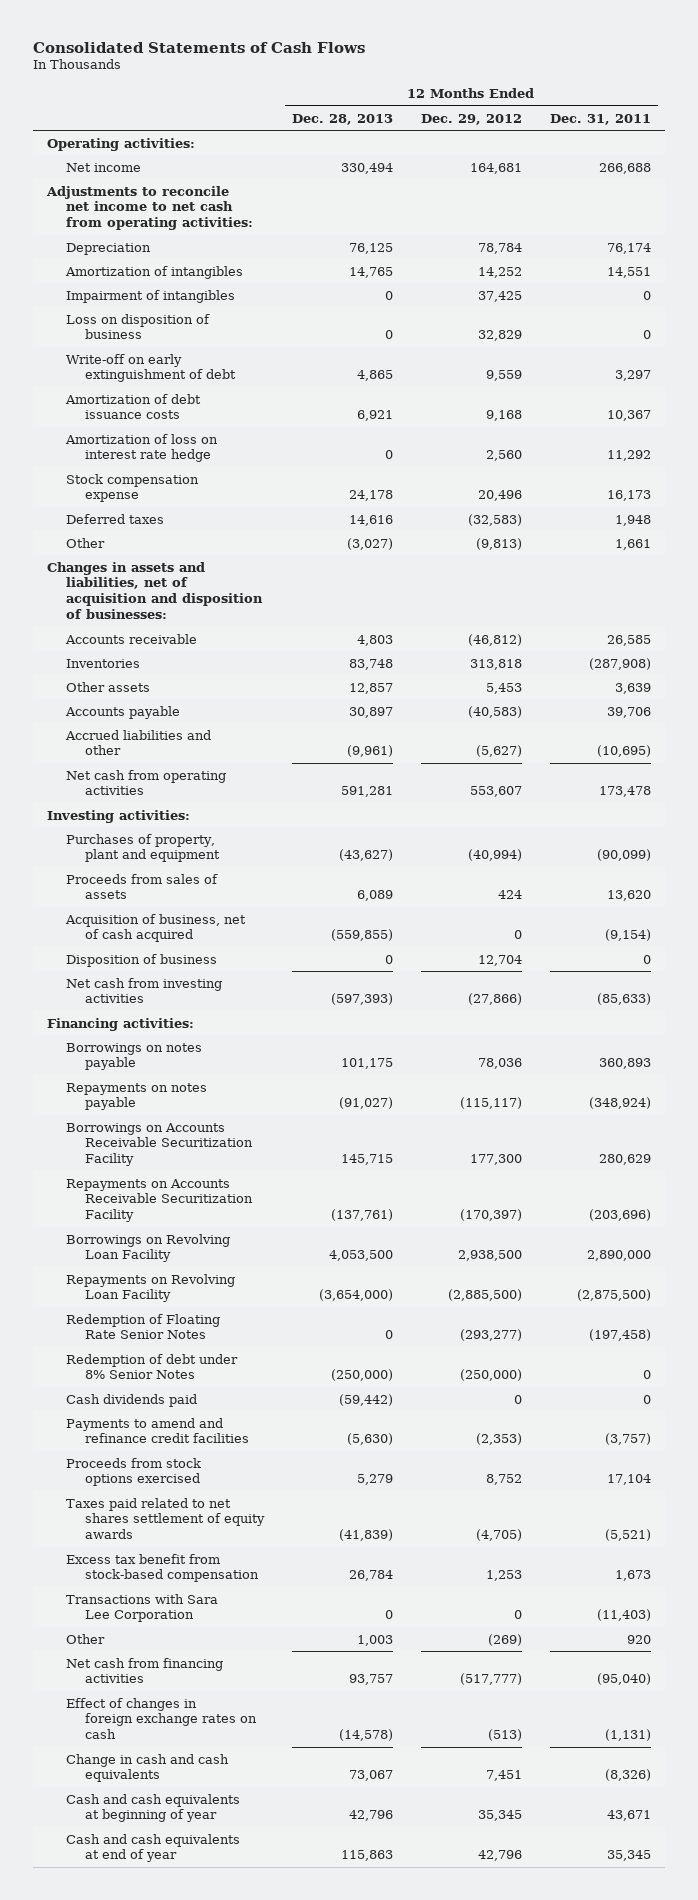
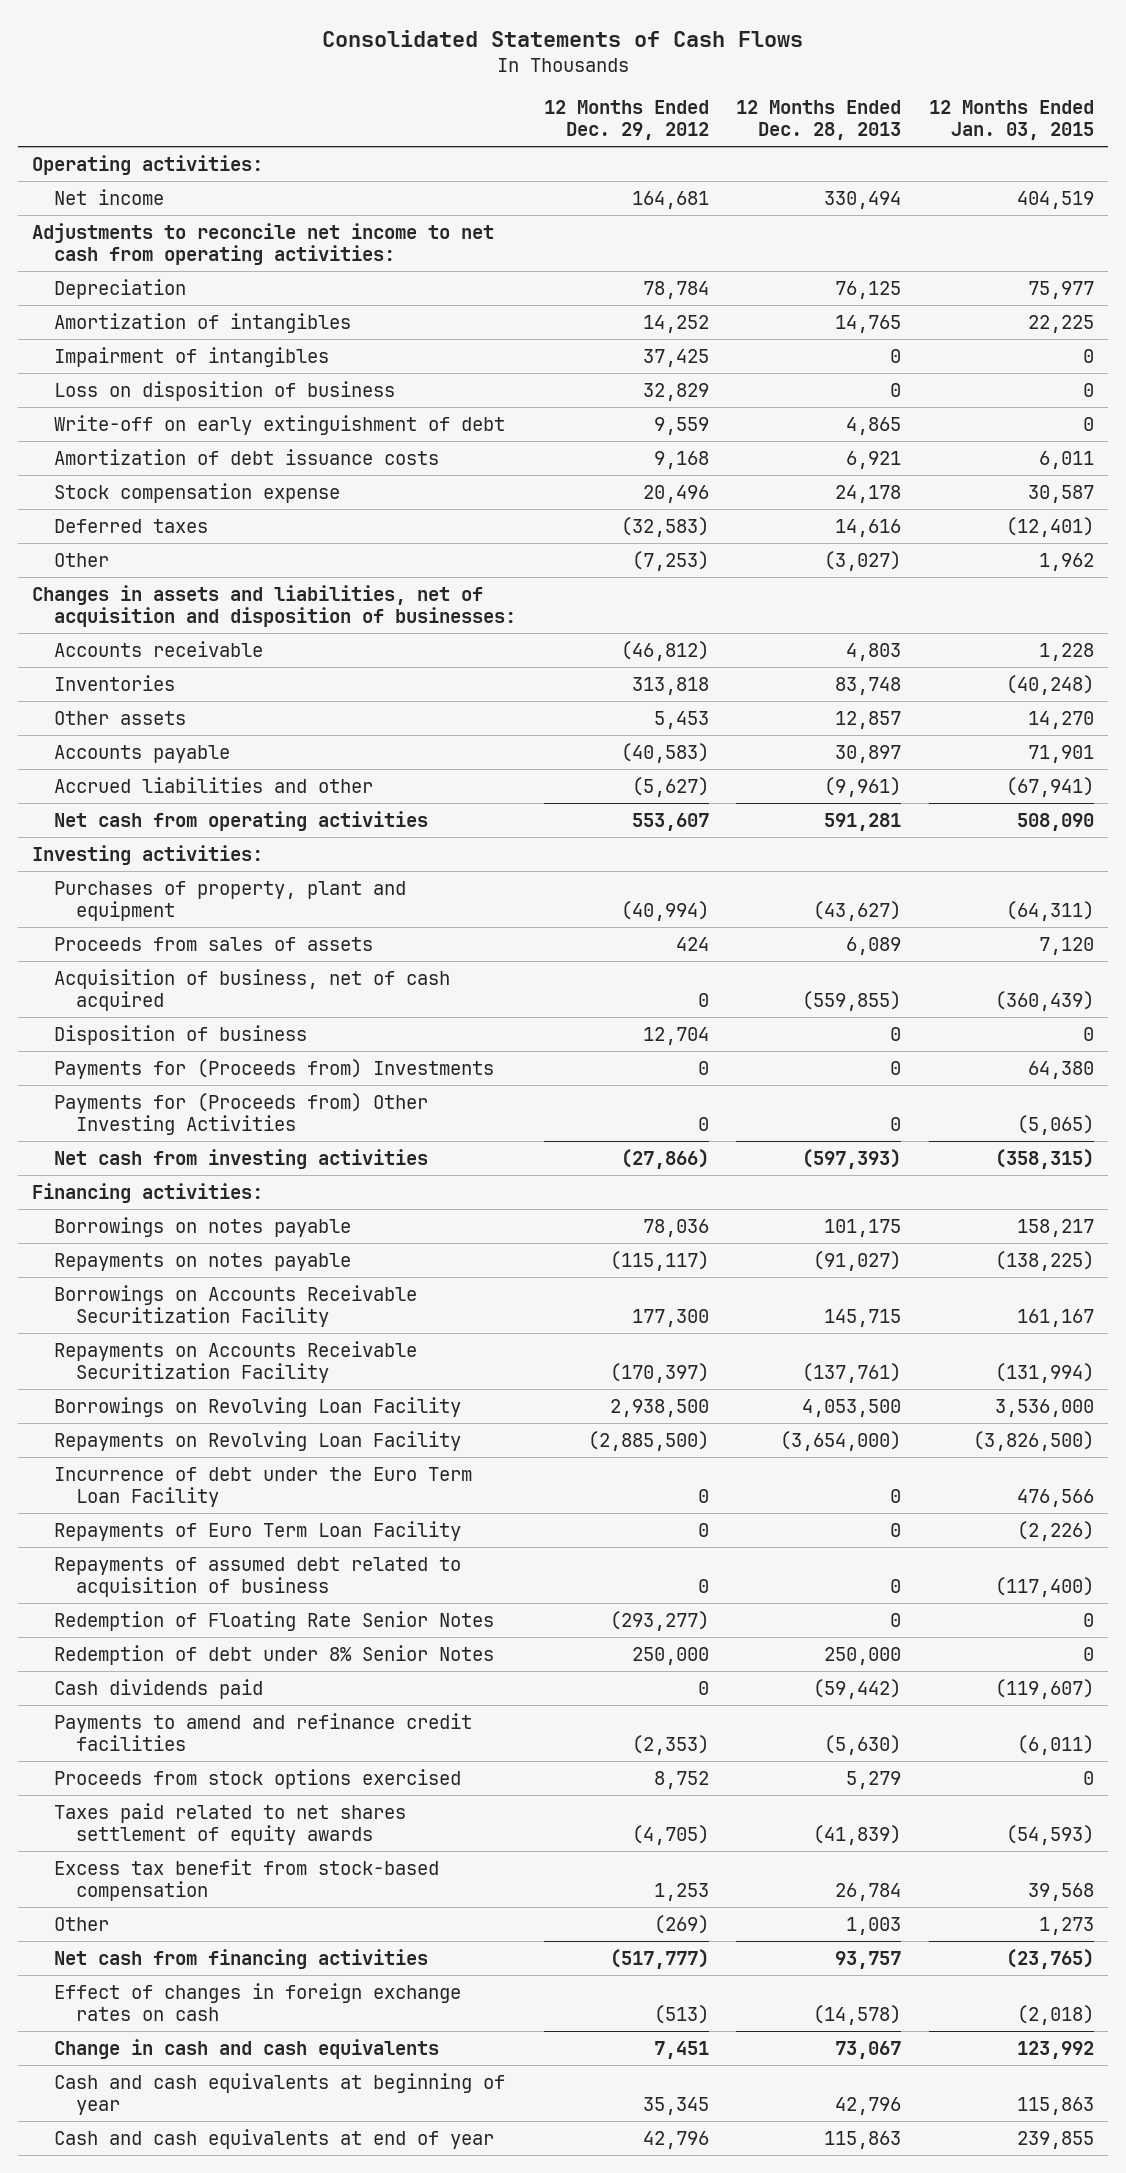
- | 12 Months Ended Dec. 28, 2013 | 12 Months Ended Dec. 29, 2012 | 12 Months Ended Dec. 31, 2011
+ | 12 Months Ended Dec. 29, 2012 | 12 Months Ended Dec. 28, 2013 | 12 Months Ended Jan. 03, 2015
- Amortization of loss on interest rate hedge | 0 | 2,560 | 11,292
- Other | (3,027) | (9,813) | 1,661
+ Other | (7,253) | (3,027) | 1,962
+ Payments for (Proceeds from) Investments | 0 | 0 | 64,380
+ Payments for (Proceeds from) Other Investing Activities | 0 | 0 | (5,065)
+ Incurrence of debt under the Euro Term Loan Facility | 0 | 0 | 476,566
+ Repayments of Euro Term Loan Facility | 0 | 0 | (2,226)
+ Repayments of assumed debt related to acquisition of business | 0 | 0 | (117,400)
- Redemption of debt under 8% Senior Notes | (250,000) | (250,000) | 0
+ Redemption of debt under 8% Senior Notes | 250,000 | 250,000 | 0
- Transactions with Sara Lee Corporation | 0 | 0 | (11,403)

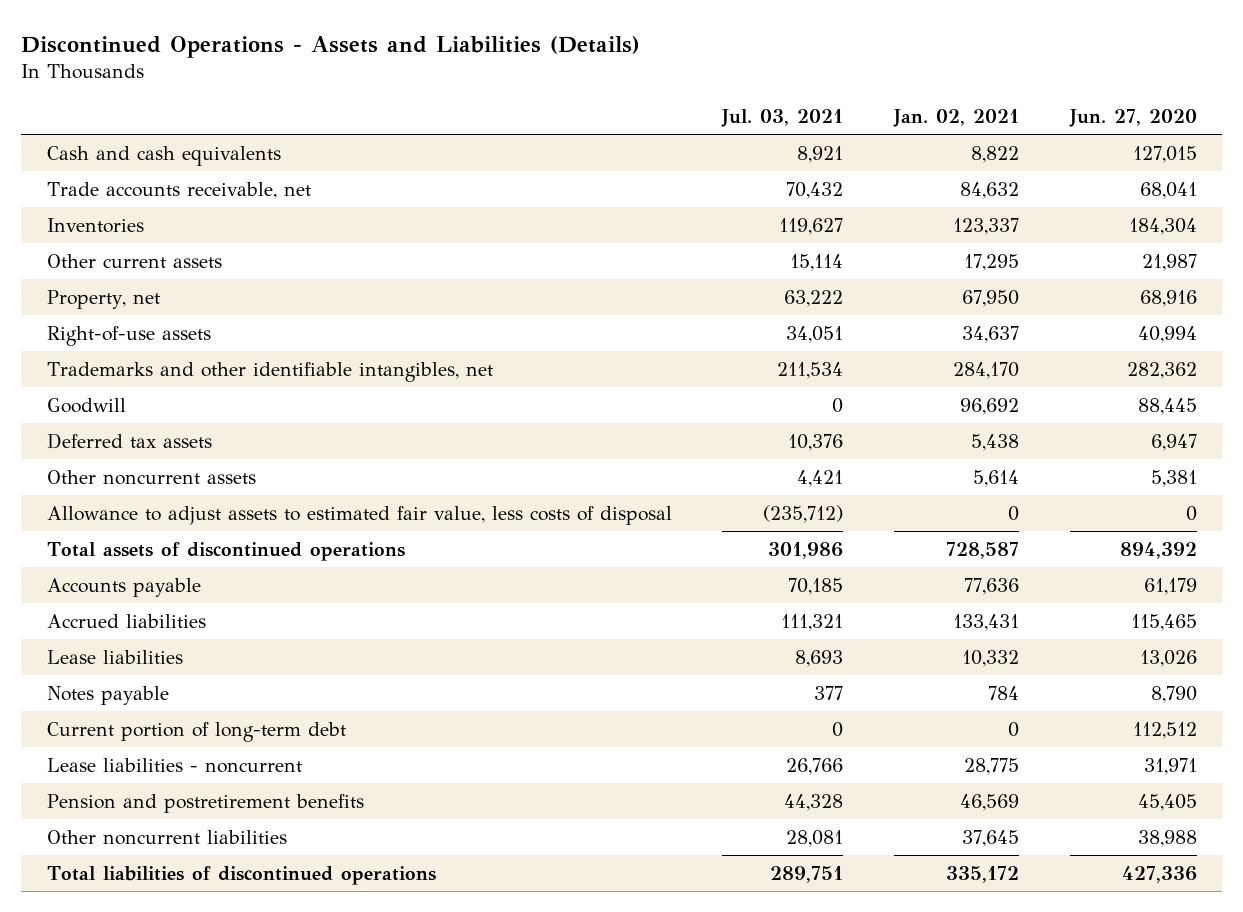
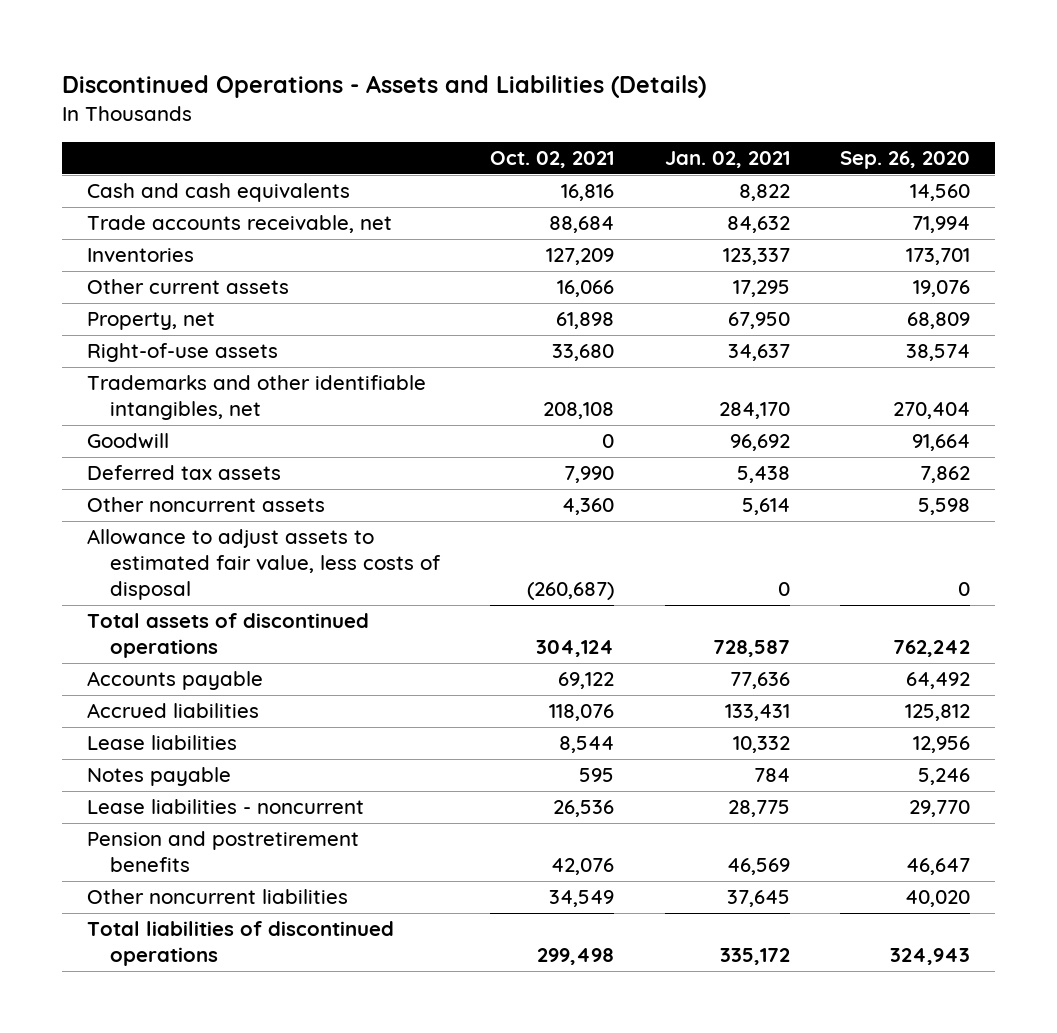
- | Jul. 03, 2021 | Jan. 02, 2021 | Jun. 27, 2020
+ | Oct. 02, 2021 | Jan. 02, 2021 | Sep. 26, 2020
- Current portion of long-term debt | 0 | 0 | 112,512

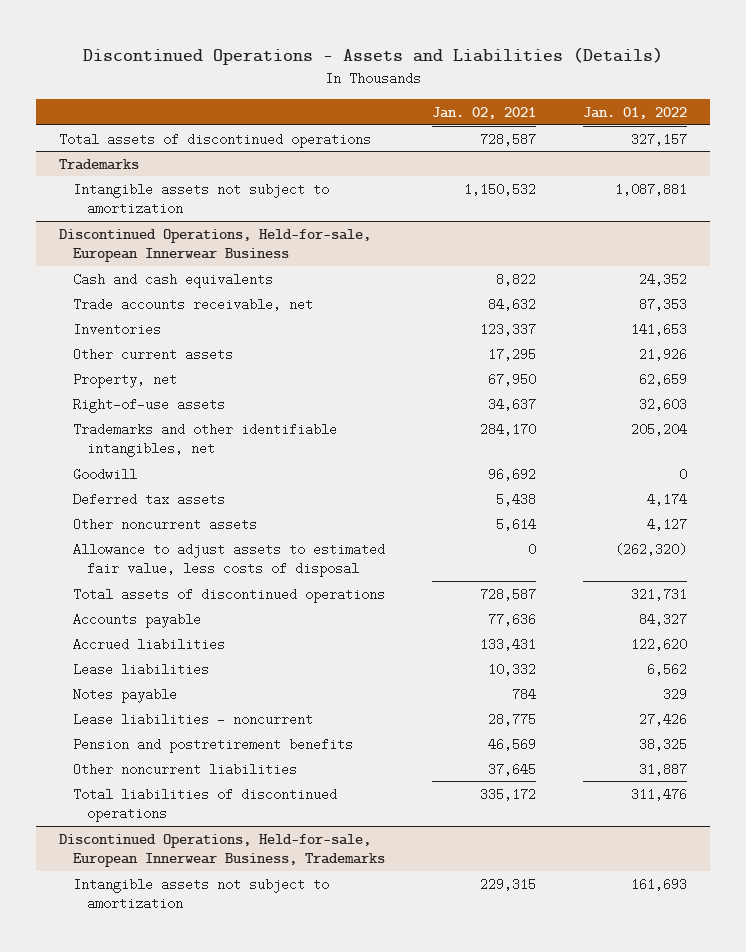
- | Oct. 02, 2021 | Jan. 02, 2021 | Sep. 26, 2020
+ | Jan. 02, 2021 | Jan. 01, 2022
+ Total assets of discontinued operations | 728,587 | 327,157
+ Trademarks
+ Intangible assets not subject to amortization | 1,150,532 | 1,087,881
+ Discontinued Operations, Held-for-sale, European Innerwear Business
+ Discontinued Operations, Held-for-sale, European Innerwear Business, Trademarks
+ Intangible assets not subject to amortization | 229,315 | 161,693

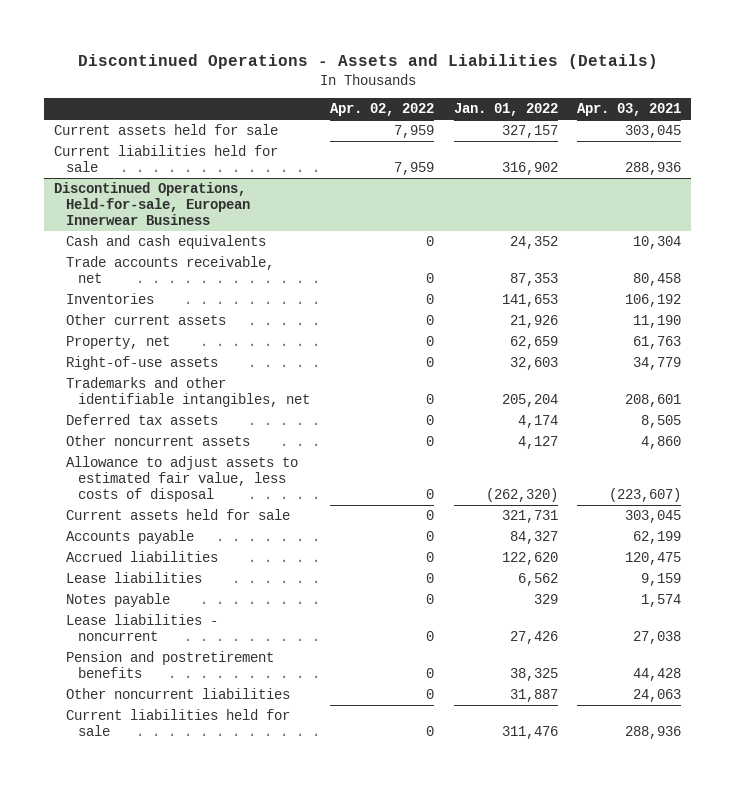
- | Jan. 02, 2021 | Jan. 01, 2022
+ | Apr. 02, 2022 | Jan. 01, 2022 | Apr. 03, 2021
- Total assets of discontinued operations | 728,587 | 327,157
- Trademarks
- Intangible assets not subject to amortization | 1,150,532 | 1,087,881
+ Current assets held for sale | 7,959 | 327,157 | 303,045
+ Current liabilities held for sale | 7,959 | 316,902 | 288,936
@ Discontinued Operations, Held-for-sale, European Innerwear Business
- Goodwill | 96,692 | 0
- Total assets of discontinued operations | 728,587 | 321,731
+ Current assets held for sale | 0 | 321,731 | 303,045
- Total liabilities of discontinued operations | 335,172 | 311,476
- Discontinued Operations, Held-for-sale, European Innerwear Business, Trademarks
- Intangible assets not subject to amortization | 229,315 | 161,693
@ Discontinued Operations, Held-for-sale, European Innerwear Business
+ Current liabilities held for sale | 0 | 311,476 | 288,936

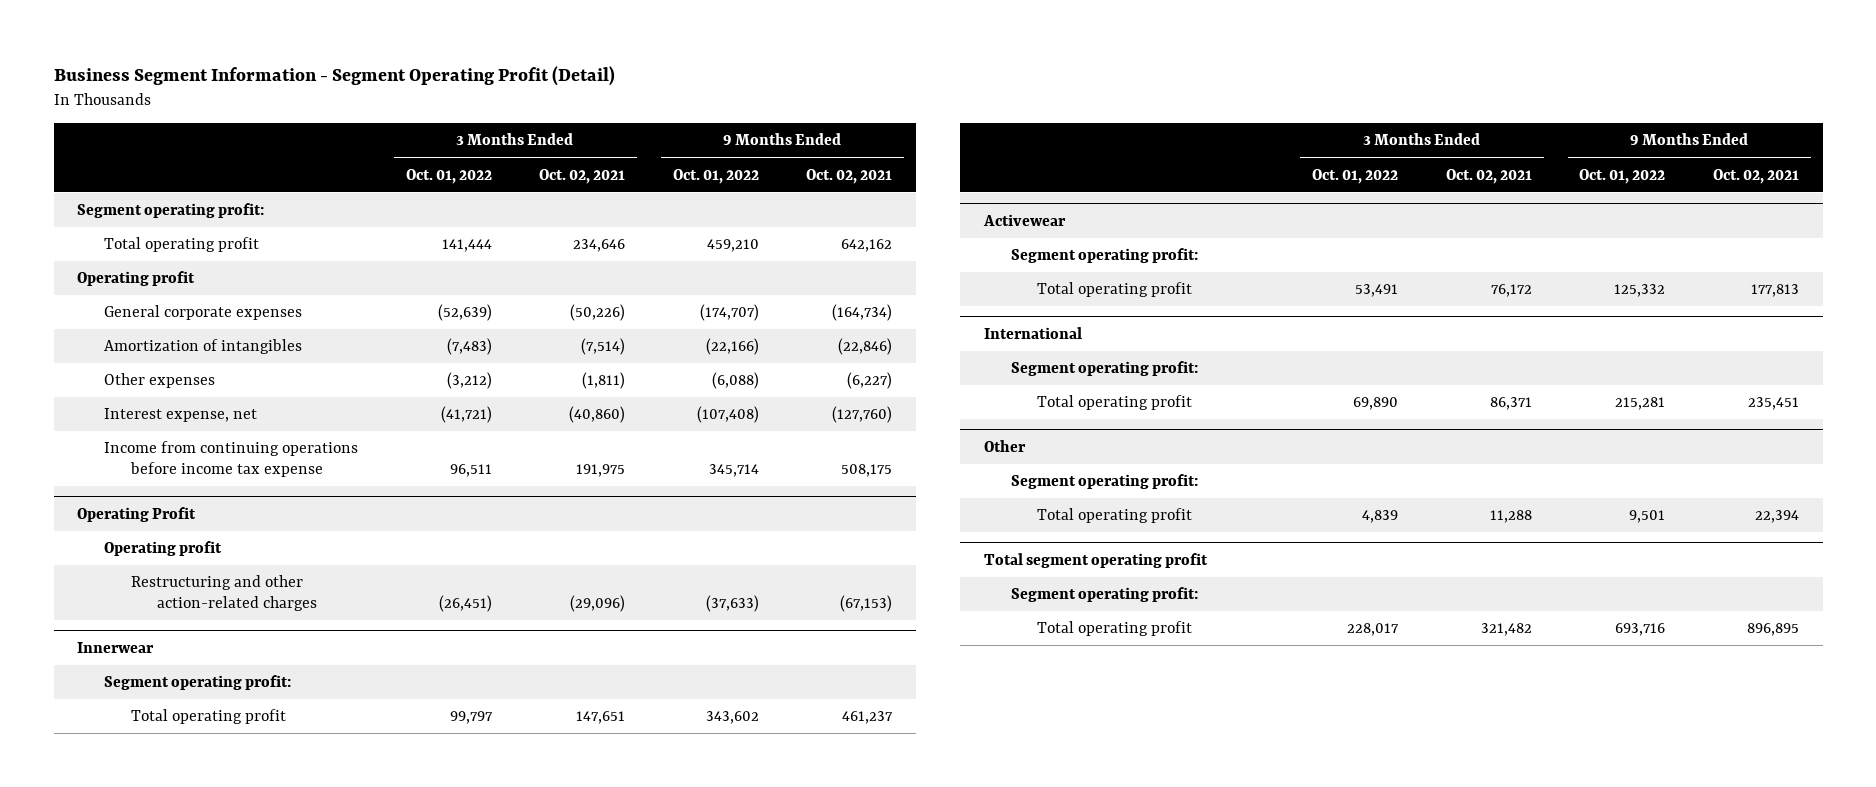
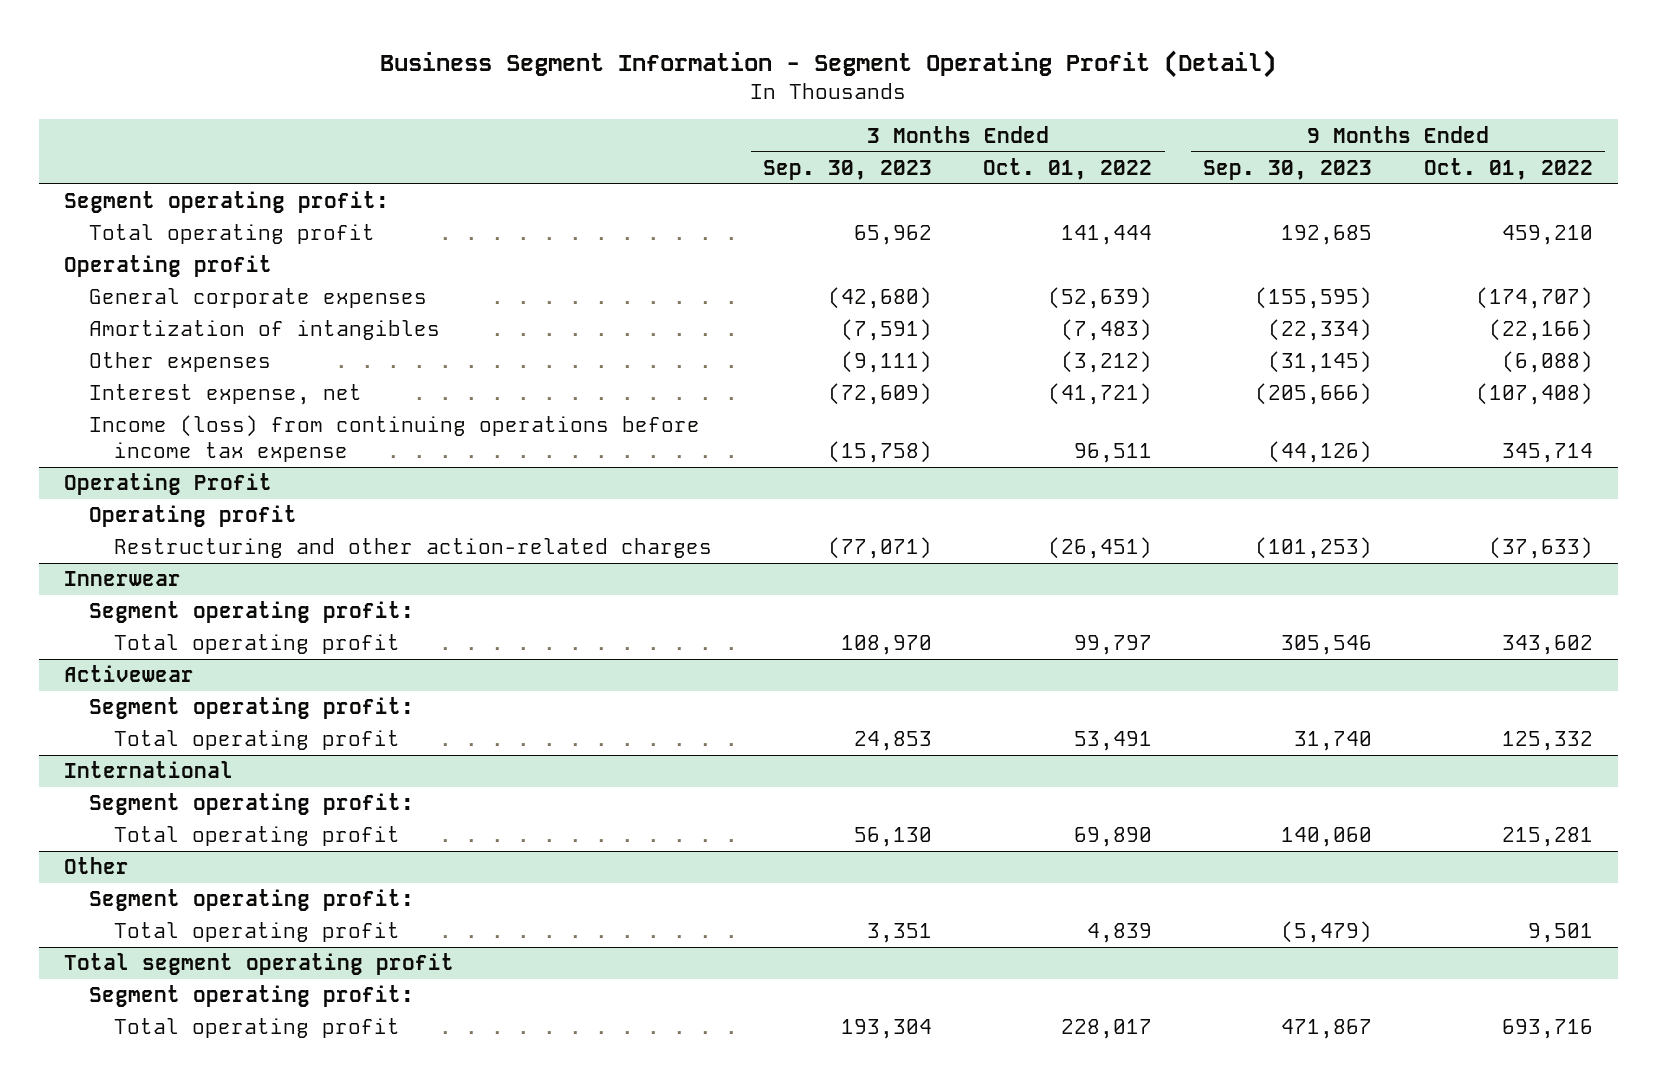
- | 3 Months Ended Oct. 01, 2022 | 3 Months Ended Oct. 02, 2021 | 9 Months Ended Oct. 01, 2022 | 9 Months Ended Oct. 02, 2021
+ | 3 Months Ended Sep. 30, 2023 | 3 Months Ended Oct. 01, 2022 | 9 Months Ended Sep. 30, 2023 | 9 Months Ended Oct. 01, 2022
- Income from continuing operations before income tax expense | 96,511 | 191,975 | 345,714 | 508,175
+ Income (loss) from continuing operations before income tax expense | (15,758) | 96,511 | (44,126) | 345,714

